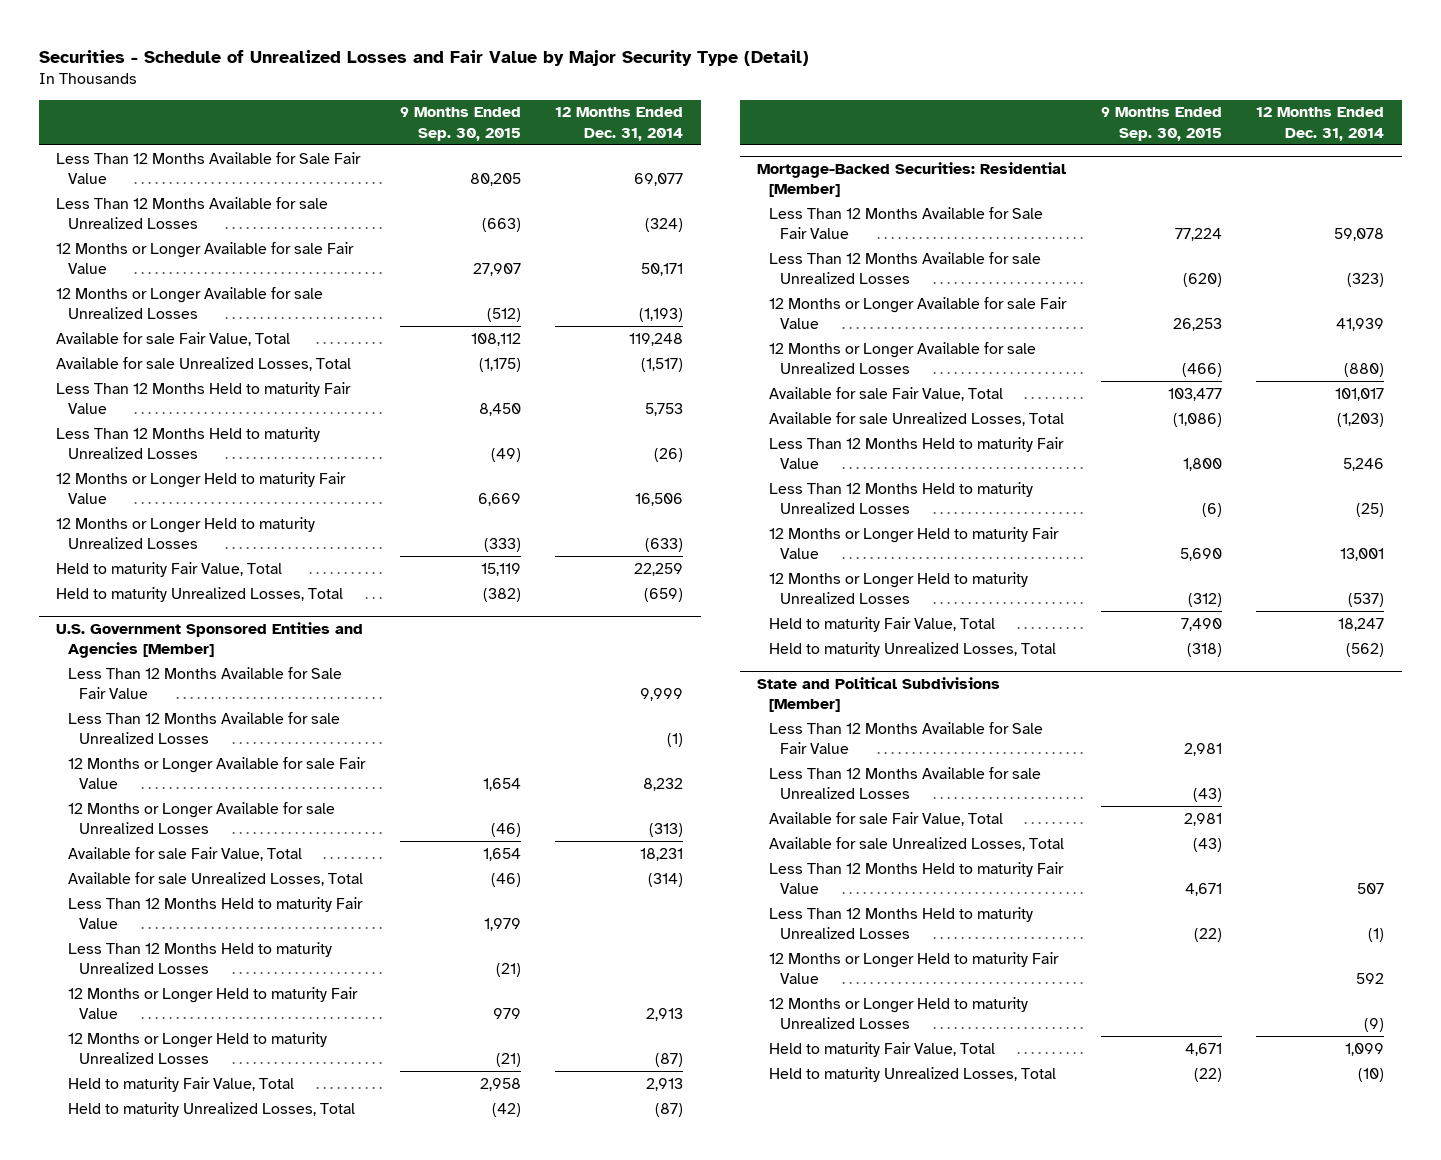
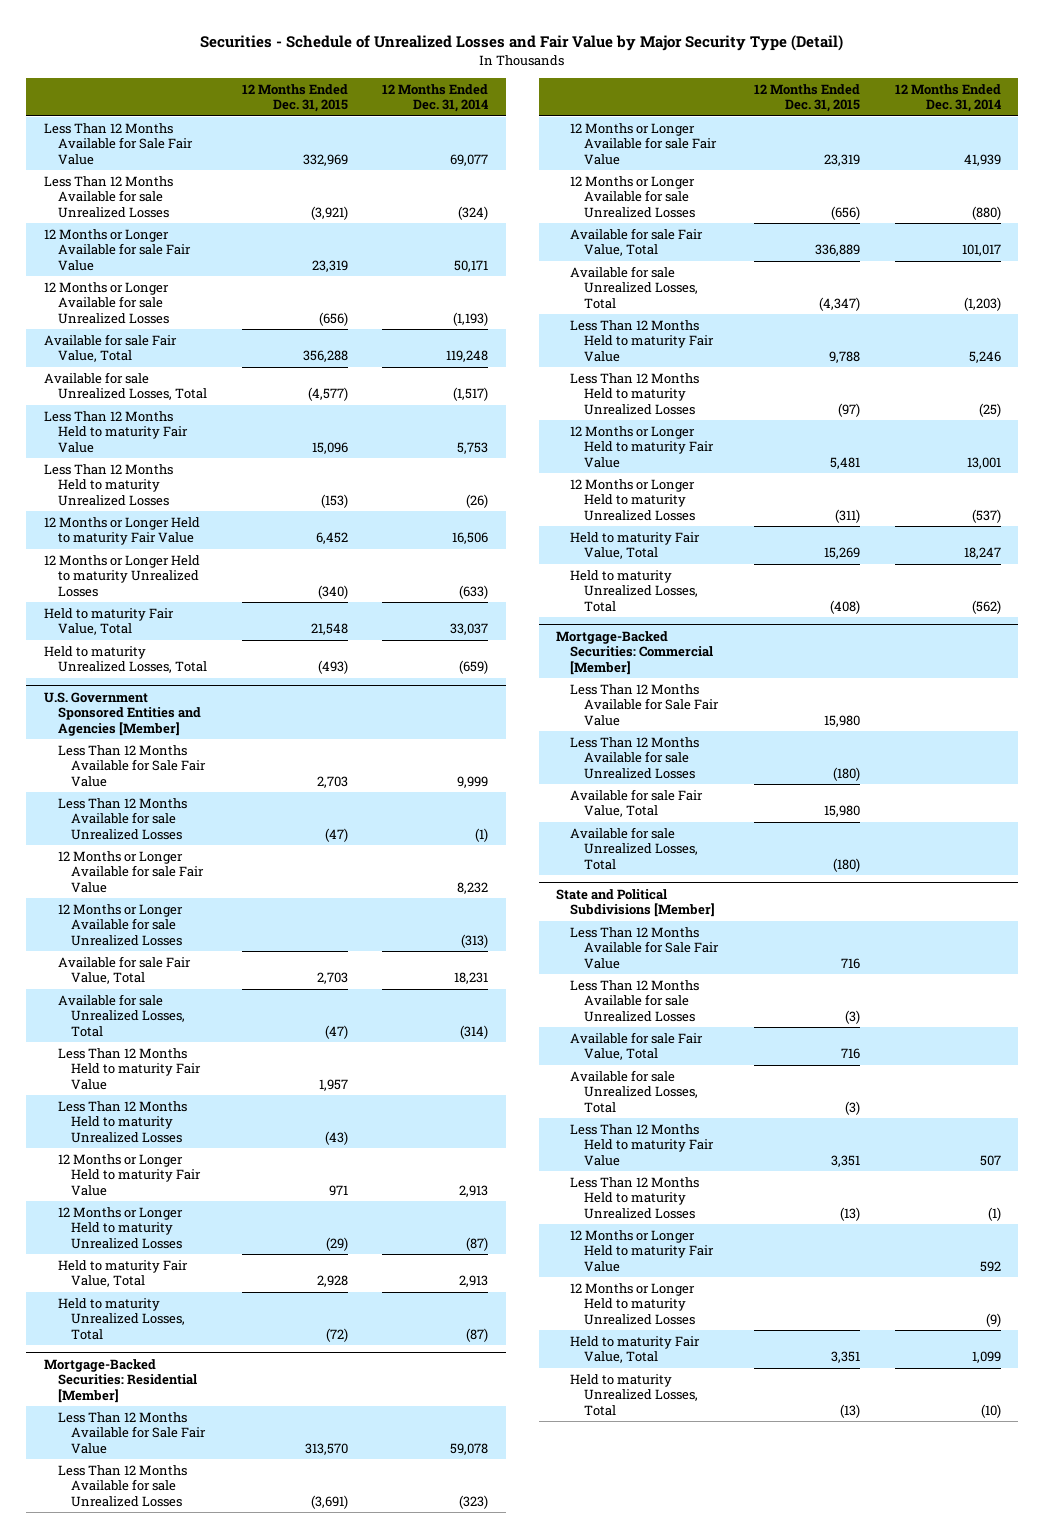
- | 9 Months Ended Sep. 30, 2015 | 12 Months Ended Dec. 31, 2014
+ | 12 Months Ended Dec. 31, 2015 | 12 Months Ended Dec. 31, 2014
- Held to maturity Fair Value, Total | 15,119 | 22,259
+ Held to maturity Fair Value, Total | 21,548 | 33,037
+ Mortgage-Backed Securities: Commercial [Member]
+ Less Than 12 Months Available for Sale Fair Value | 15,980 |
+ Less Than 12 Months Available for sale Unrealized Losses | (180) |
+ Available for sale Fair Value, Total | 15,980 |
+ Available for sale Unrealized Losses, Total | (180) |

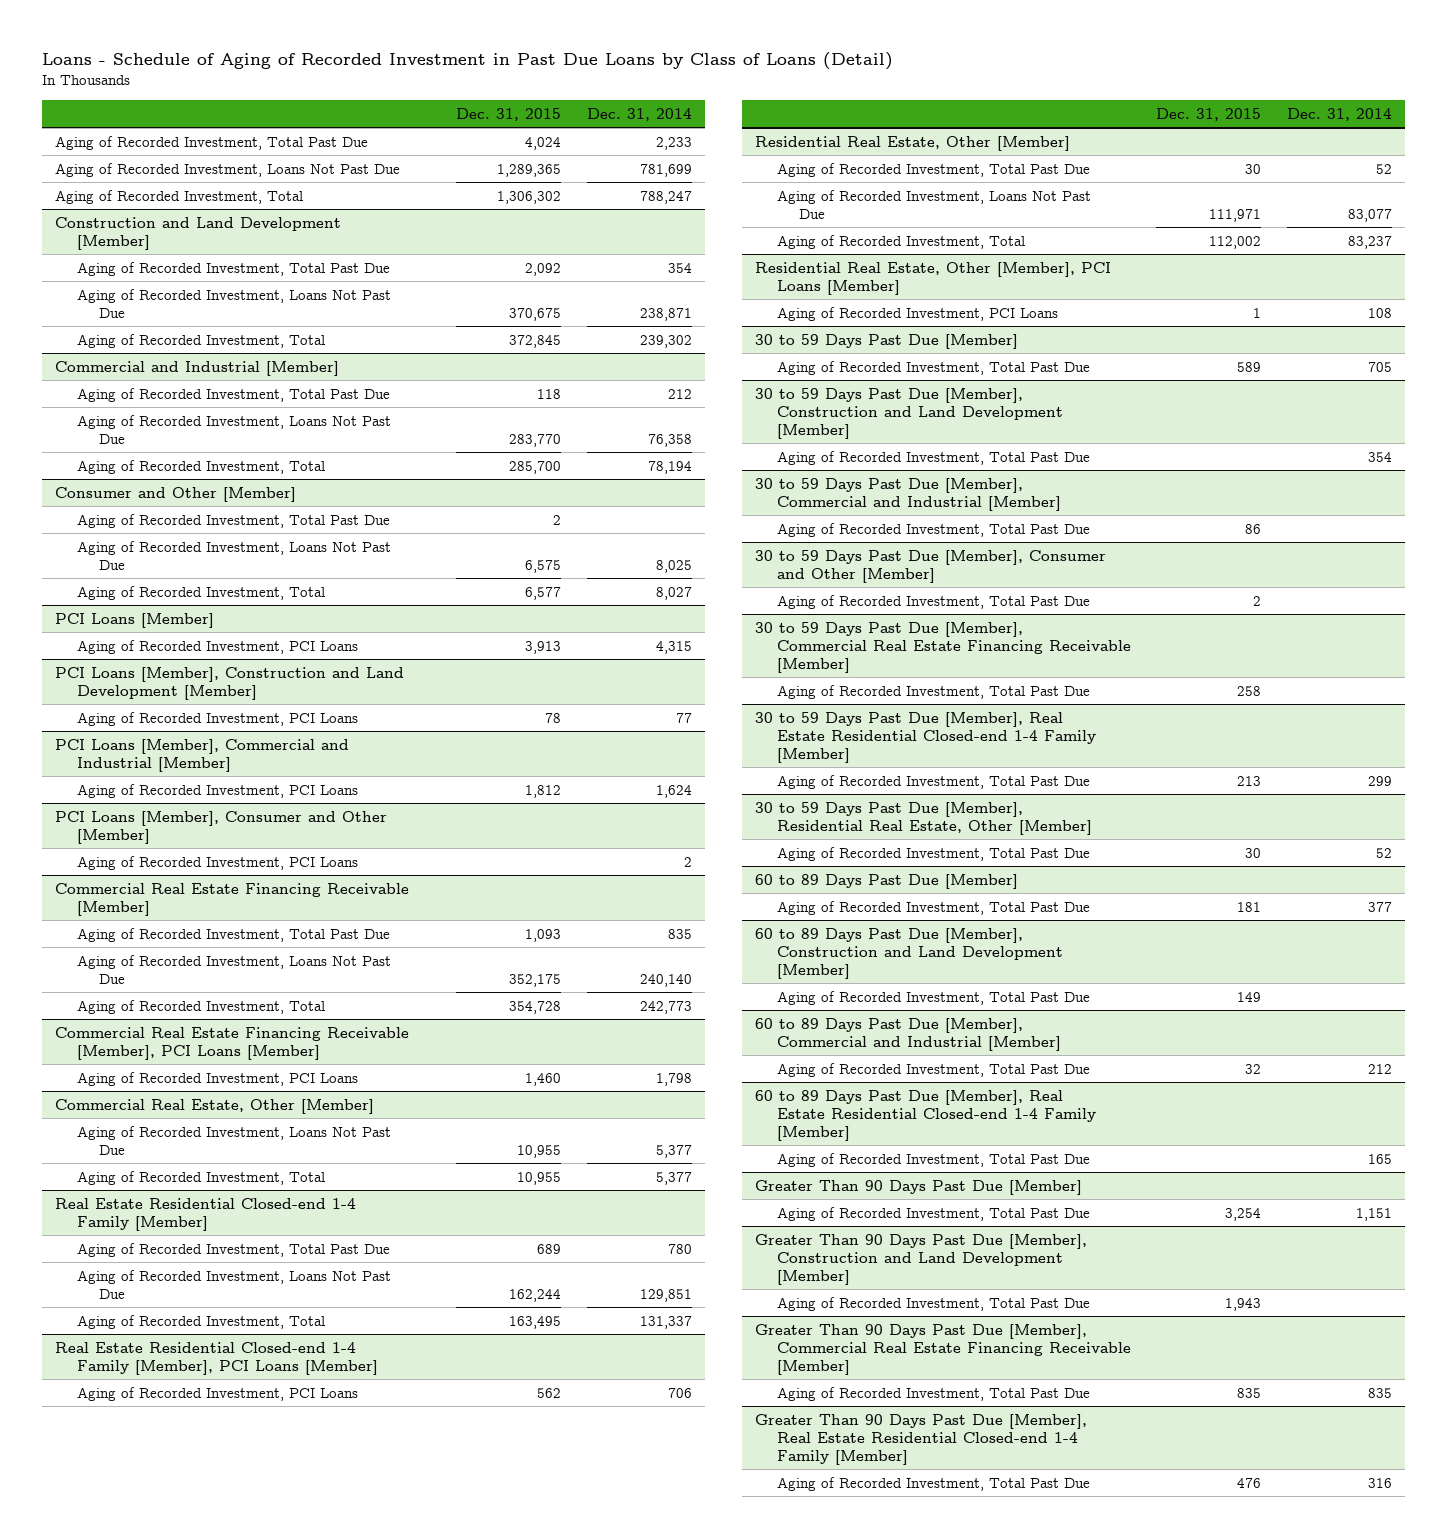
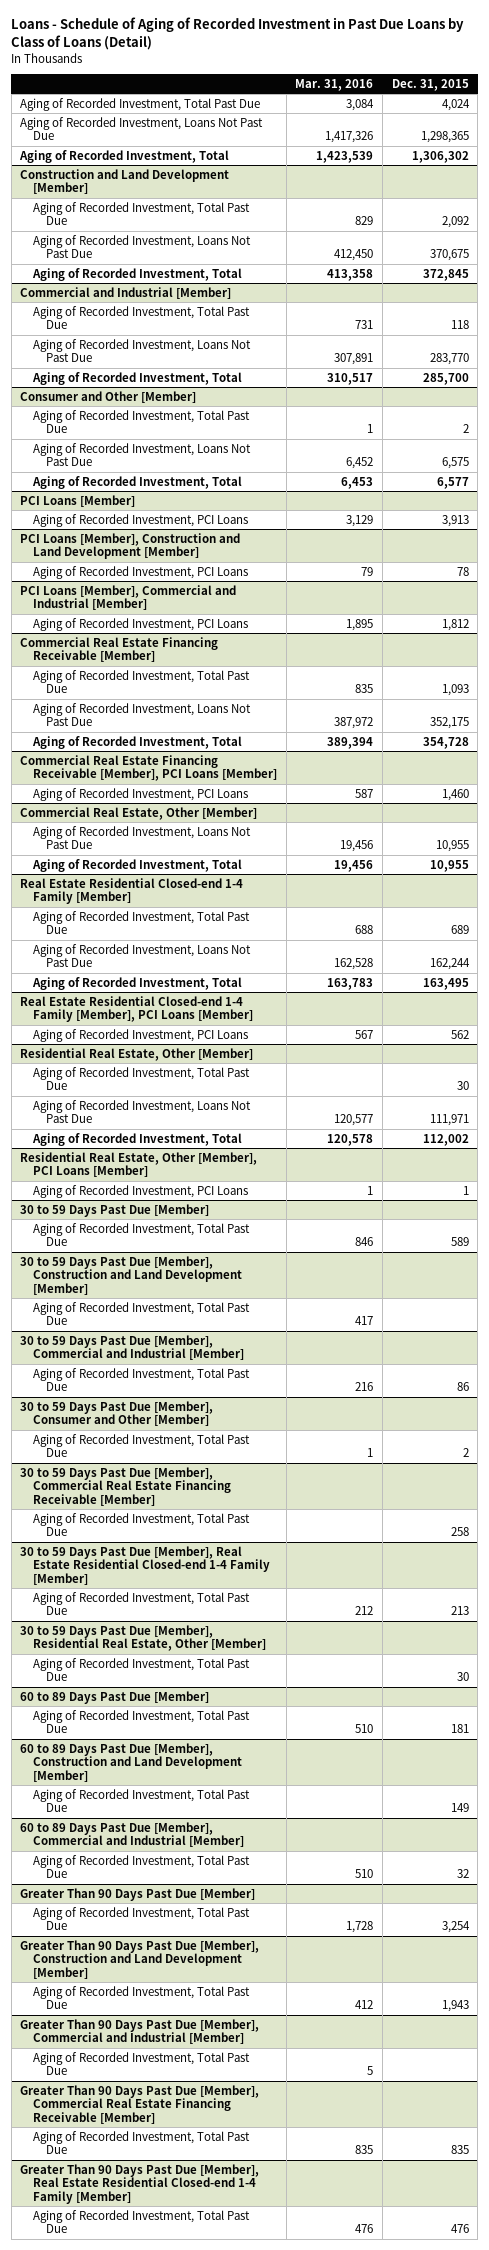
- | Dec. 31, 2015 | Dec. 31, 2014
+ | Mar. 31, 2016 | Dec. 31, 2015
- Aging of Recorded Investment, Loans Not Past Due | 1,289,365 | 781,699
+ Aging of Recorded Investment, Loans Not Past Due | 1,417,326 | 1,298,365
- PCI Loans [Member], Consumer and Other [Member]
- Aging of Recorded Investment, PCI Loans | | 2
- 60 to 89 Days Past Due [Member], Real Estate Residential Closed-end 1-4 Family [Member]
- Aging of Recorded Investment, Total Past Due | | 165
+ Greater Than 90 Days Past Due [Member], Commercial and Industrial [Member]
+ Aging of Recorded Investment, Total Past Due | 5 |

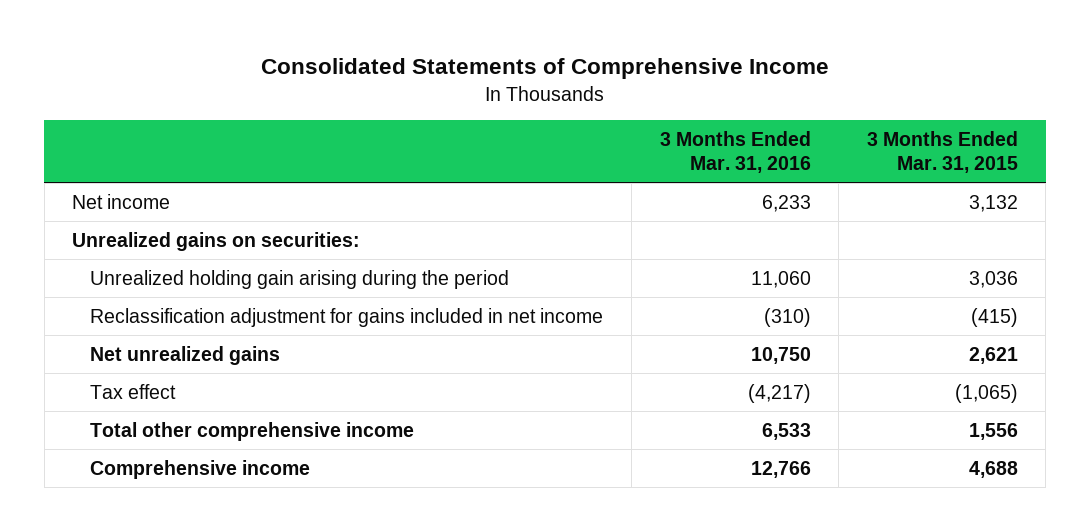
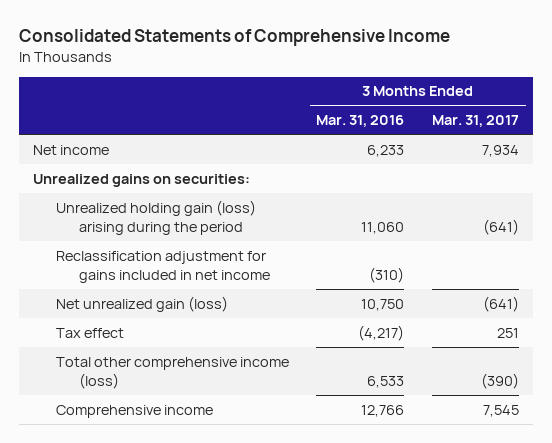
- | 3 Months Ended Mar. 31, 2016 | 3 Months Ended Mar. 31, 2015
+ | 3 Months Ended Mar. 31, 2016 | 3 Months Ended Mar. 31, 2017
- Unrealized holding gain arising during the period | 11,060 | 3,036
+ Unrealized holding gain (loss) arising during the period | 11,060 | (641)
- Net unrealized gains | 10,750 | 2,621
+ Net unrealized gain (loss) | 10,750 | (641)
- Total other comprehensive income | 6,533 | 1,556
+ Total other comprehensive income (loss) | 6,533 | (390)

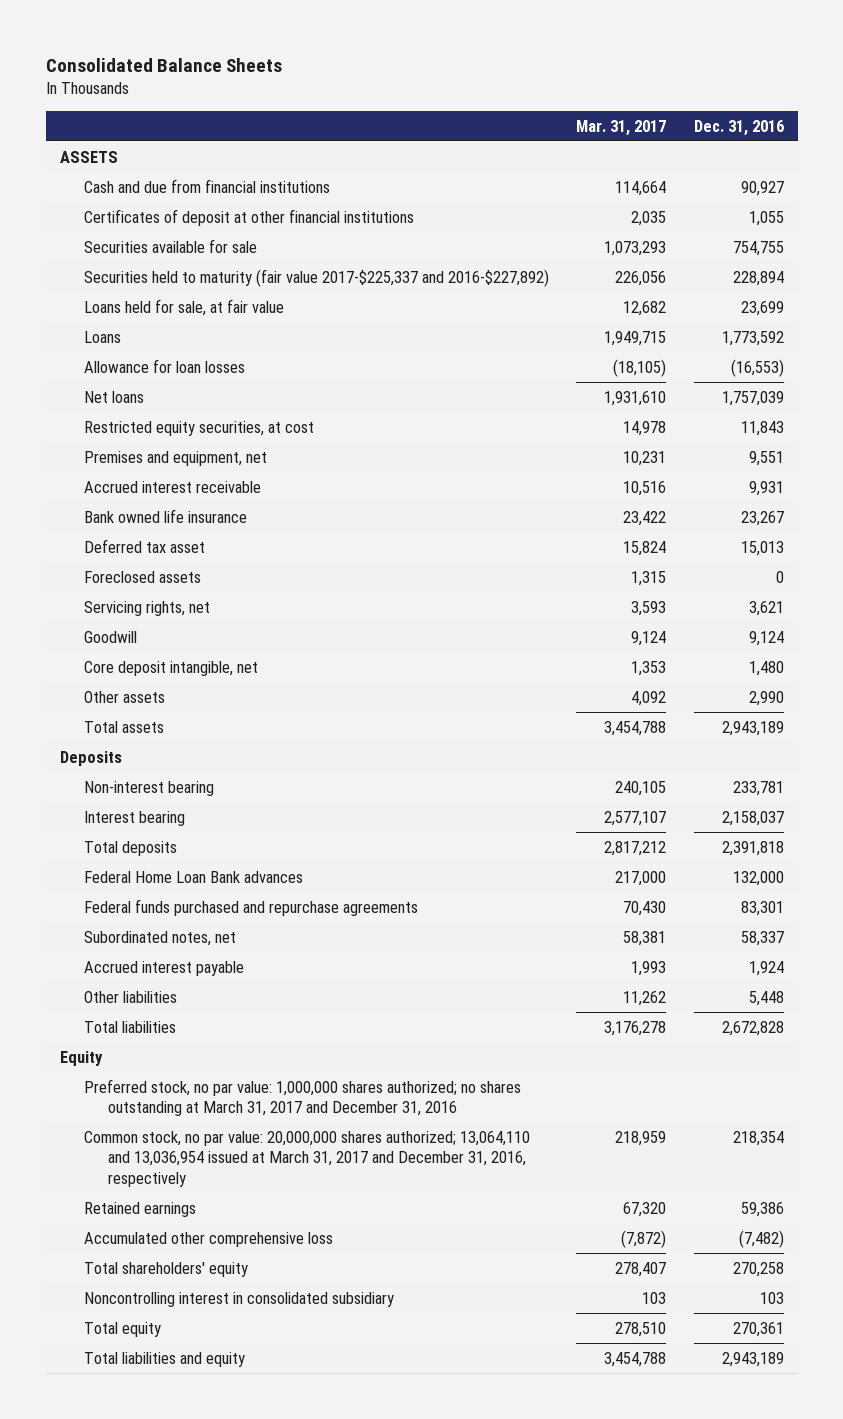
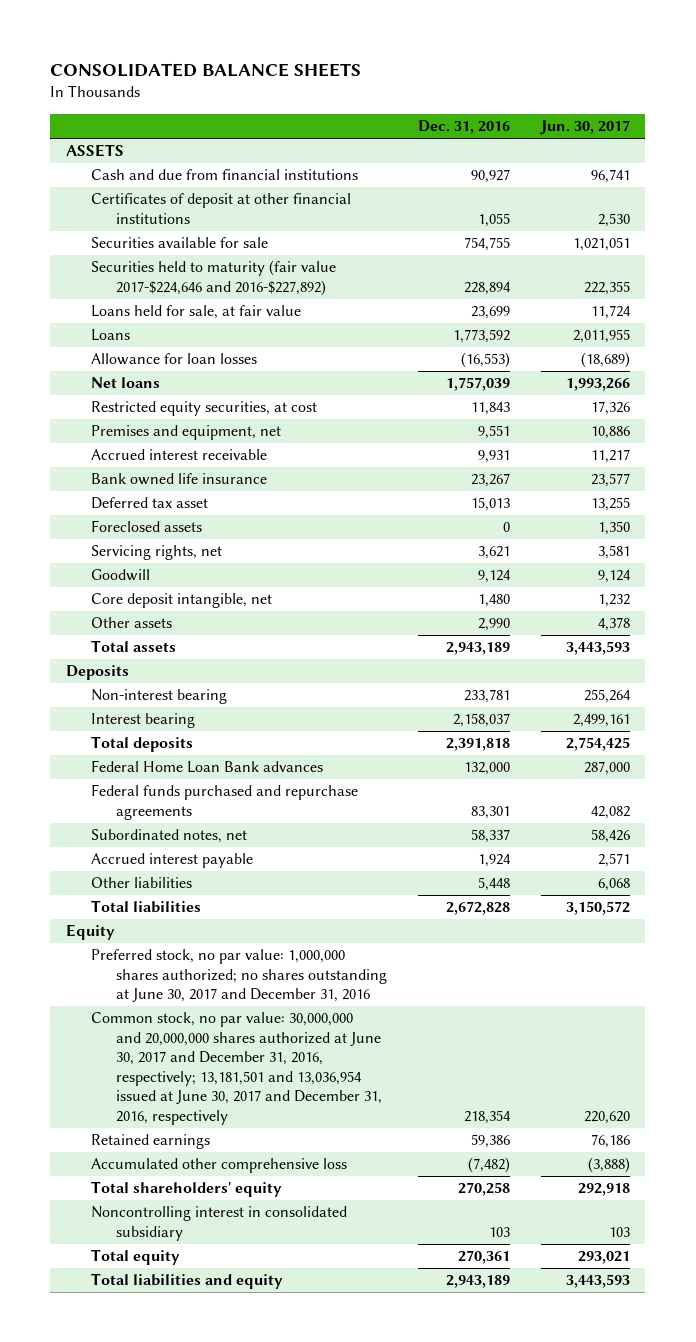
- Consolidated Balance Sheets
+ CONSOLIDATED BALANCE SHEETS
- | Mar. 31, 2017 | Dec. 31, 2016
+ | Dec. 31, 2016 | Jun. 30, 2017
- Securities held to maturity (fair value 2017-$225,337 and 2016-$227,892) | 226,056 | 228,894
+ Securities held to maturity (fair value 2017-$224,646 and 2016-$227,892) | 228,894 | 222,355
- Preferred stock, no par value: 1,000,000 shares authorized; no shares outstanding at March 31, 2017 and December 31, 2016
- Common stock, no par value: 20,000,000 shares authorized; 13,064,110 and 13,036,954 issued at March 31, 2017 and December 31, 2016, respectively | 218,959 | 218,354
+ Preferred stock, no par value: 1,000,000 shares authorized; no shares outstanding at June 30, 2017 and December 31, 2016
+ Common stock, no par value: 30,000,000 and 20,000,000 shares authorized at June 30, 2017 and December 31, 2016, respectively; 13,181,501 and 13,036,954 issued at June 30, 2017 and December 31, 2016, respectively | 218,354 | 220,620

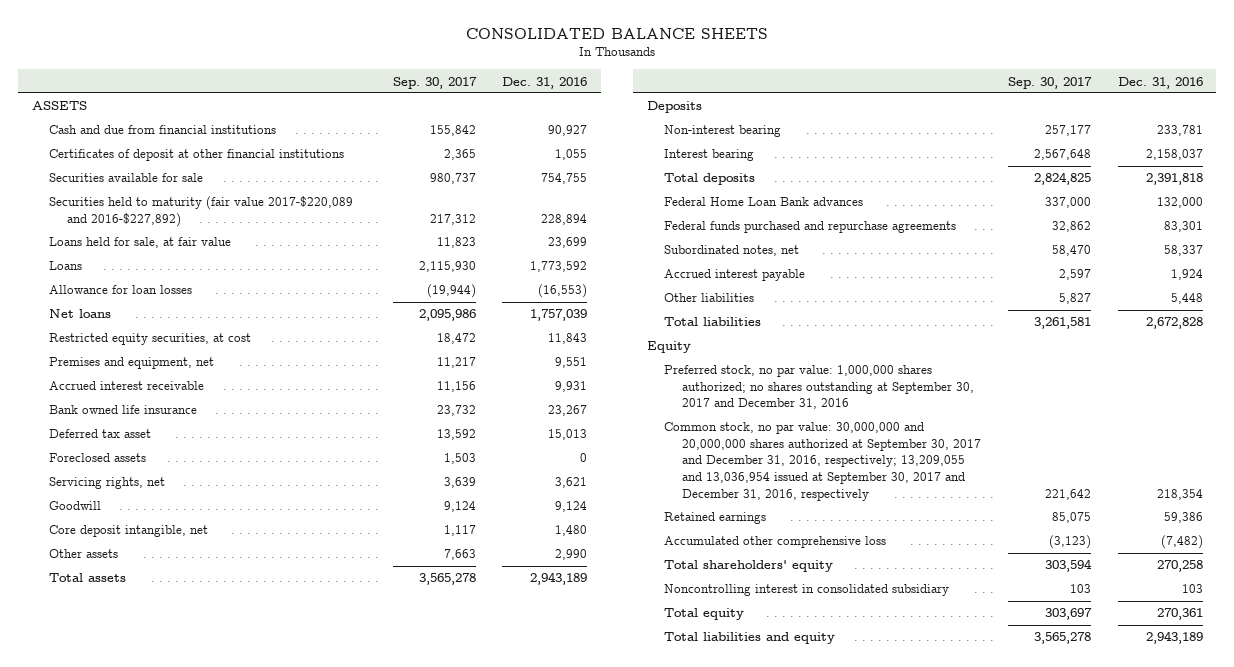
- | Dec. 31, 2016 | Jun. 30, 2017
+ | Sep. 30, 2017 | Dec. 31, 2016
- Securities held to maturity (fair value 2017-$224,646 and 2016-$227,892) | 228,894 | 222,355
+ Securities held to maturity (fair value 2017-$220,089 and 2016-$227,892) | 217,312 | 228,894
- Preferred stock, no par value: 1,000,000 shares authorized; no shares outstanding at June 30, 2017 and December 31, 2016
- Common stock, no par value: 30,000,000 and 20,000,000 shares authorized at June 30, 2017 and December 31, 2016, respectively; 13,181,501 and 13,036,954 issued at June 30, 2017 and December 31, 2016, respectively | 218,354 | 220,620
+ Preferred stock, no par value: 1,000,000 shares authorized; no shares outstanding at September 30, 2017 and December 31, 2016
+ Common stock, no par value: 30,000,000 and 20,000,000 shares authorized at September 30, 2017 and December 31, 2016, respectively; 13,209,055 and 13,036,954 issued at September 30, 2017 and December 31, 2016, respectively | 221,642 | 218,354

